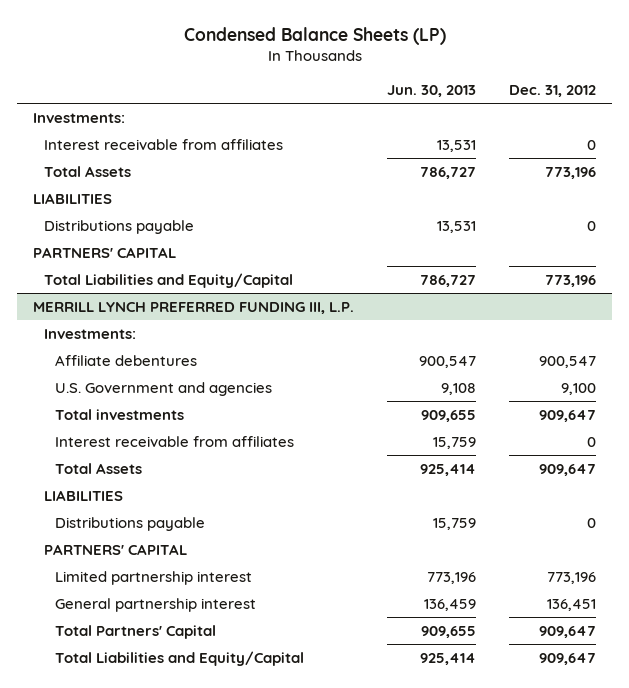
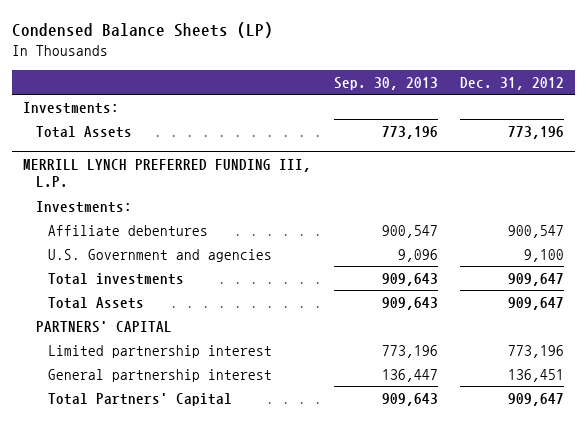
- | Jun. 30, 2013 | Dec. 31, 2012
+ | Sep. 30, 2013 | Dec. 31, 2012
- Interest receivable from affiliates | 13,531 | 0
- LIABILITIES
- Distributions payable | 13,531 | 0
- PARTNERS' CAPITAL
- Total Liabilities and Equity/Capital | 786,727 | 773,196
@ MERRILL LYNCH PREFERRED FUNDING III, L.P.
- Interest receivable from affiliates | 15,759 | 0
- LIABILITIES
- Distributions payable | 15,759 | 0
- Total Liabilities and Equity/Capital | 925,414 | 909,647

